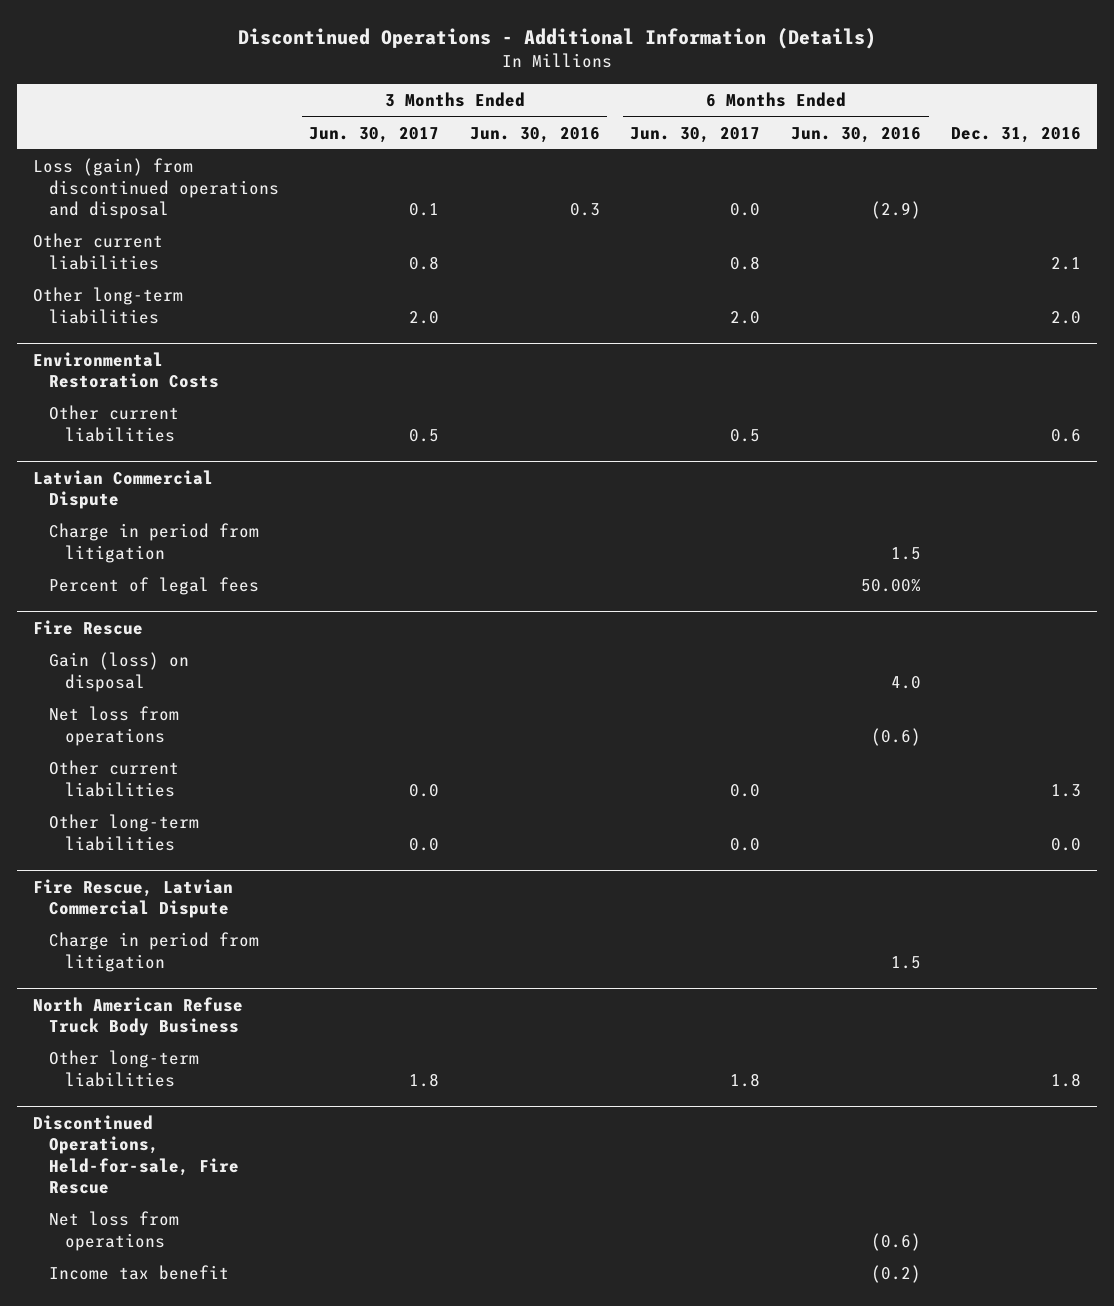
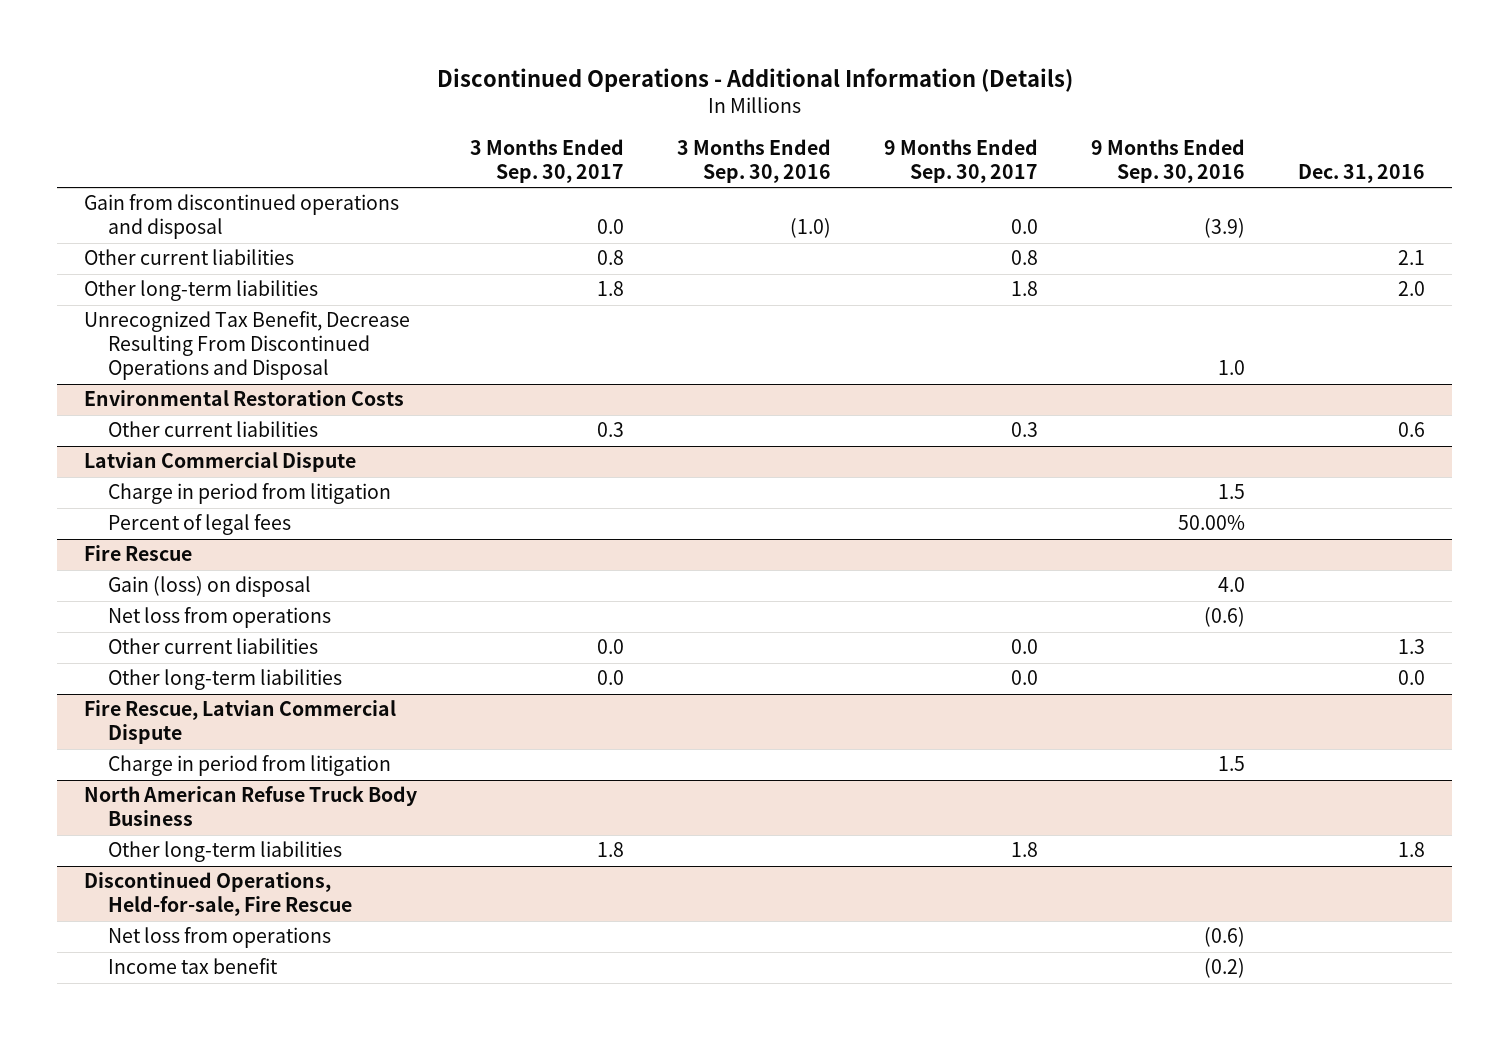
- | 3 Months Ended Jun. 30, 2017 | 3 Months Ended Jun. 30, 2016 | 6 Months Ended Jun. 30, 2017 | 6 Months Ended Jun. 30, 2016 | Dec. 31, 2016
+ | 3 Months Ended Sep. 30, 2017 | 3 Months Ended Sep. 30, 2016 | 9 Months Ended Sep. 30, 2017 | 9 Months Ended Sep. 30, 2016 | Dec. 31, 2016
- Loss (gain) from discontinued operations and disposal | 0.1 | 0.3 | 0.0 | (2.9) |
+ Gain from discontinued operations and disposal | 0.0 | (1.0) | 0.0 | (3.9) |
+ Unrecognized Tax Benefit, Decrease Resulting From Discontinued Operations and Disposal | | | | 1.0 |

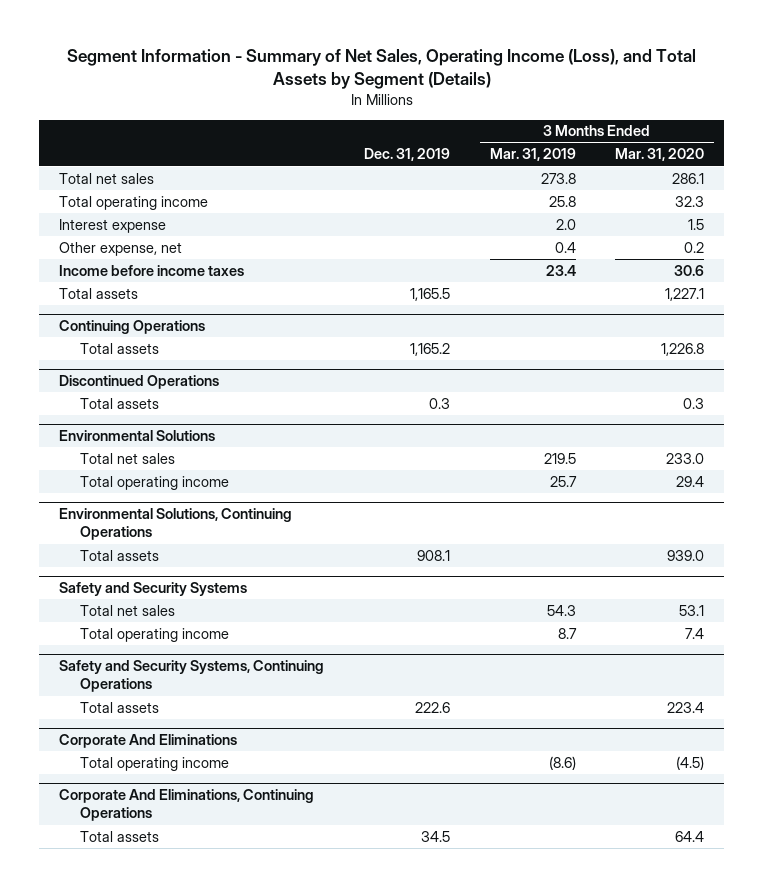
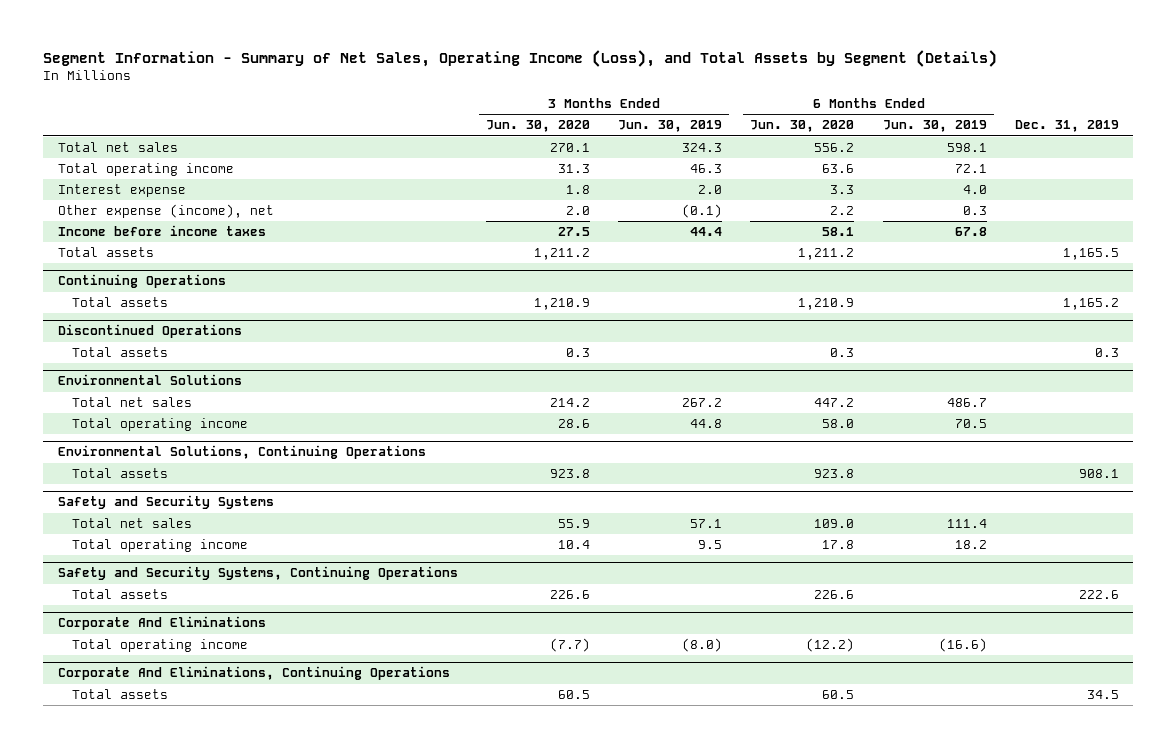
- | Dec. 31, 2019 | 3 Months Ended Mar. 31, 2019 | 3 Months Ended Mar. 31, 2020
+ | 3 Months Ended Jun. 30, 2020 | 3 Months Ended Jun. 30, 2019 | 6 Months Ended Jun. 30, 2020 | 6 Months Ended Jun. 30, 2019 | Dec. 31, 2019
- Other expense, net | | 0.4 | 0.2
+ Other expense (income), net | 2.0 | (0.1) | 2.2 | 0.3 |

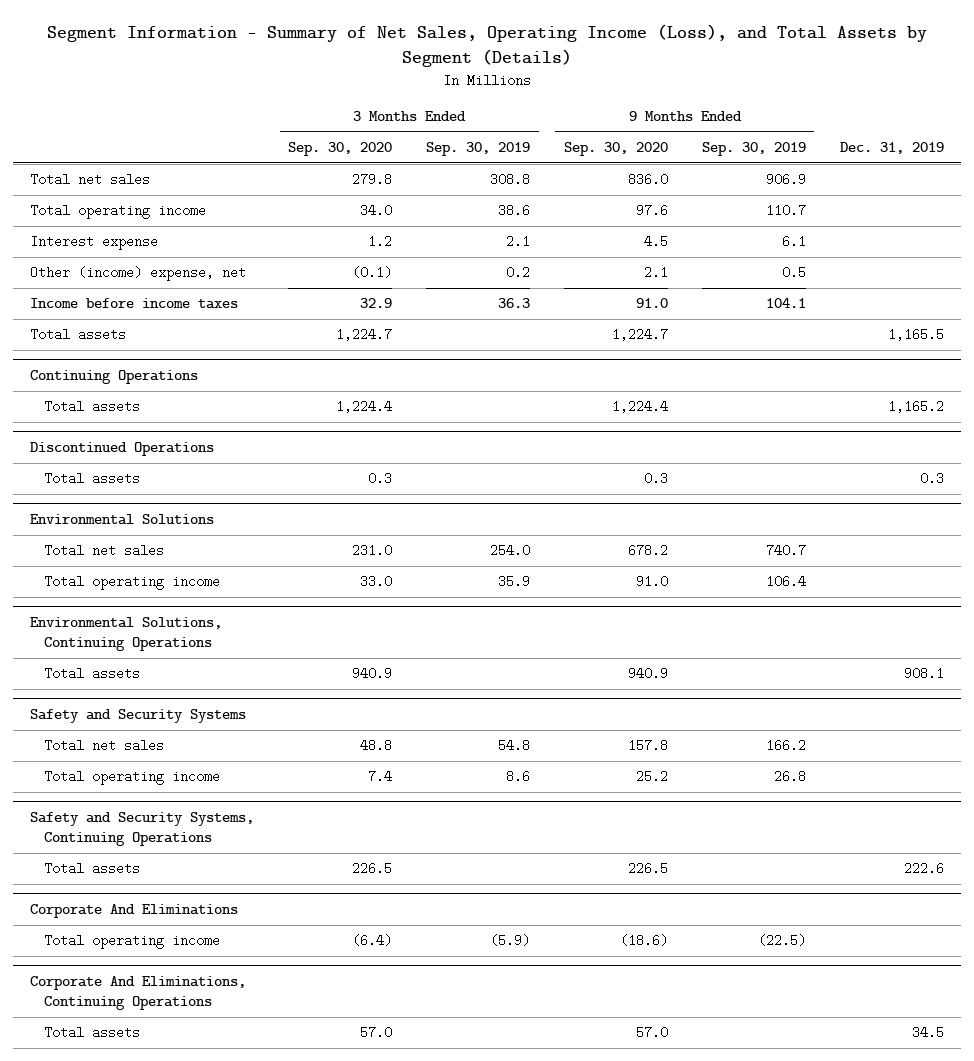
- | 3 Months Ended Jun. 30, 2020 | 3 Months Ended Jun. 30, 2019 | 6 Months Ended Jun. 30, 2020 | 6 Months Ended Jun. 30, 2019 | Dec. 31, 2019
+ | 3 Months Ended Sep. 30, 2020 | 3 Months Ended Sep. 30, 2019 | 9 Months Ended Sep. 30, 2020 | 9 Months Ended Sep. 30, 2019 | Dec. 31, 2019
- Other expense (income), net | 2.0 | (0.1) | 2.2 | 0.3 |
+ Other (income) expense, net | (0.1) | 0.2 | 2.1 | 0.5 |

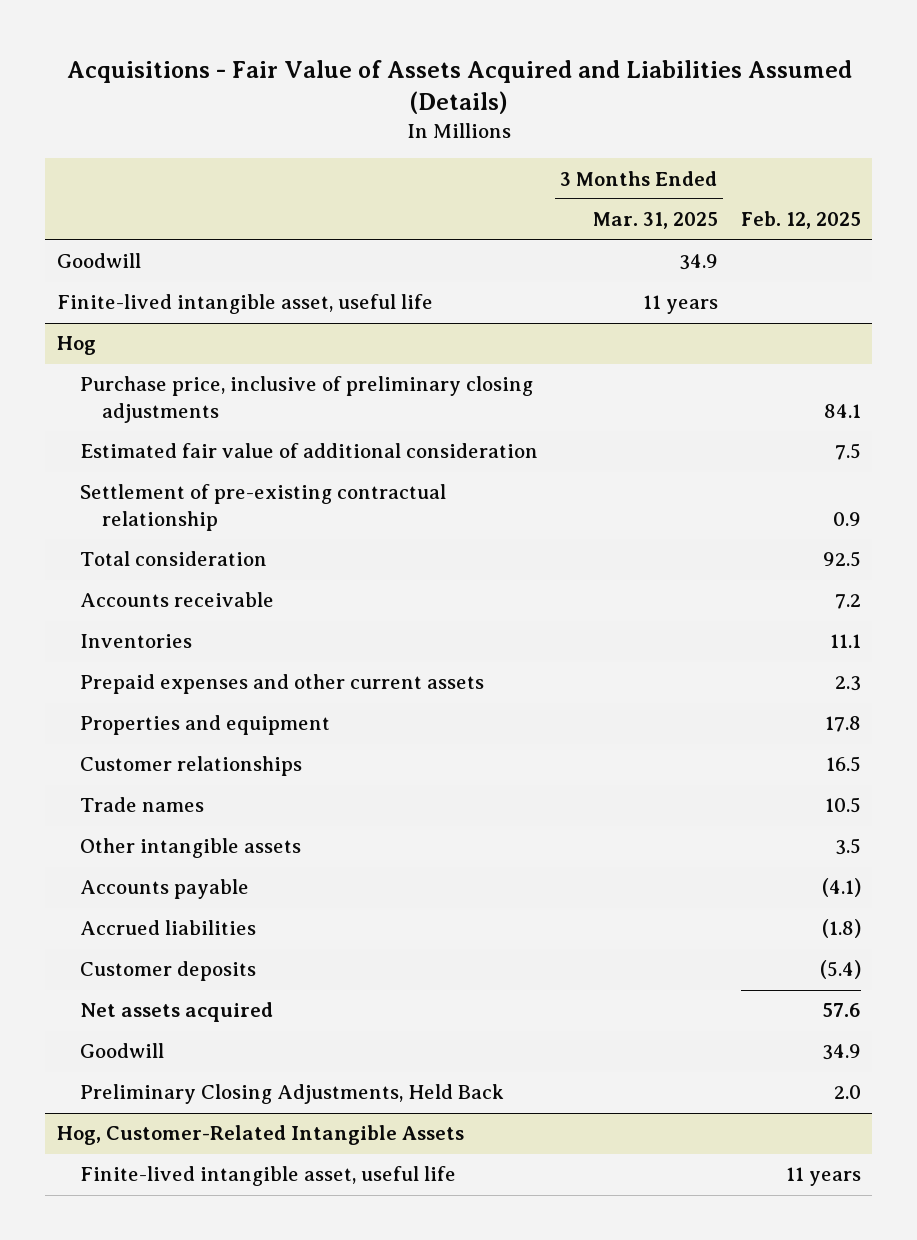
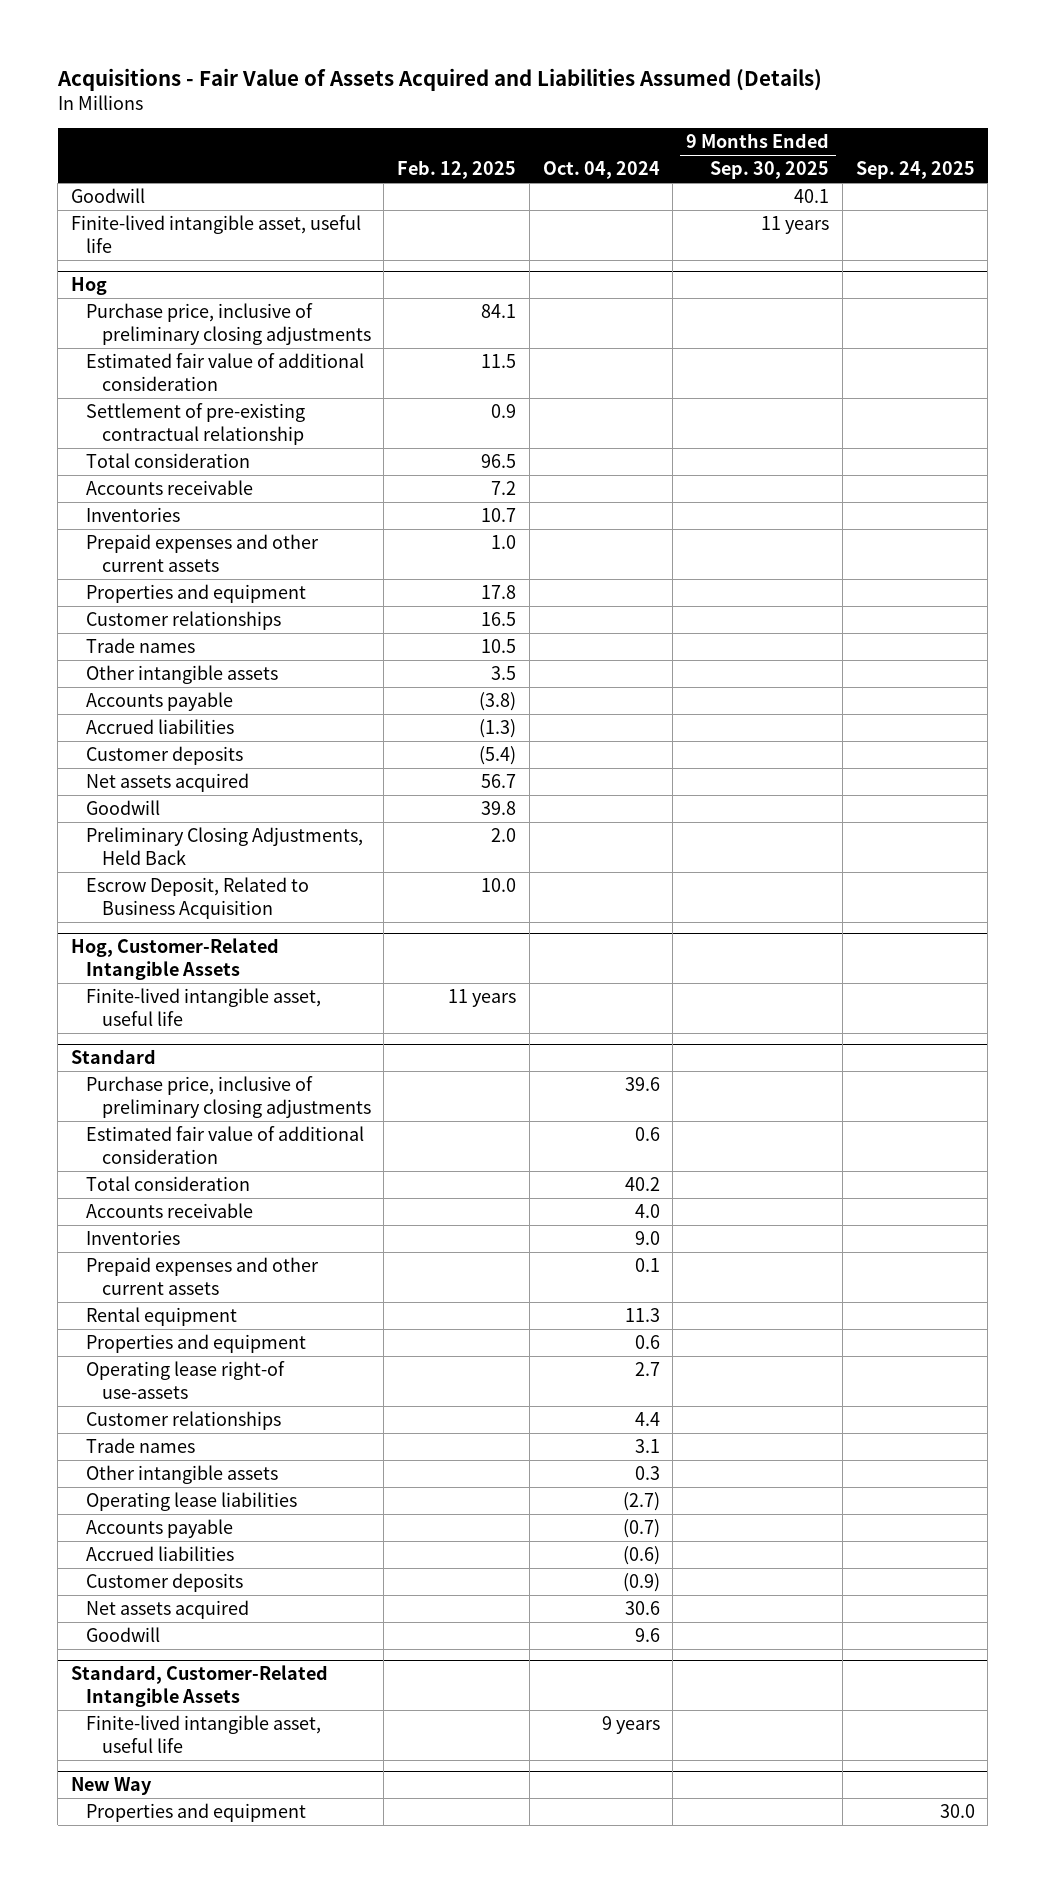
- | 3 Months Ended Mar. 31, 2025 | Feb. 12, 2025
+ | Feb. 12, 2025 | Oct. 04, 2024 | 9 Months Ended Sep. 30, 2025 | Sep. 24, 2025
@ Hog
- Estimated fair value of additional consideration | | 7.5
+ Estimated fair value of additional consideration | 11.5 | | |
- Total consideration | | 92.5
+ Total consideration | 96.5 | | |
- Inventories | | 11.1
- Prepaid expenses and other current assets | | 2.3
+ Inventories | 10.7 | | |
+ Prepaid expenses and other current assets | 1.0 | | |
- Accounts payable | | (4.1)
- Accrued liabilities | | (1.8)
+ Accounts payable | (3.8) | | |
+ Accrued liabilities | (1.3) | | |
- Net assets acquired | | 57.6
- Goodwill | | 34.9
+ Net assets acquired | 56.7 | | |
+ Goodwill | 39.8 | | |
+ Escrow Deposit, Related to Business Acquisition | 10.0 | | |
+ Standard
+ Purchase price, inclusive of preliminary closing adjustments | | 39.6 | |
+ Estimated fair value of additional consideration | | 0.6 | |
+ Total consideration | | 40.2 | |
+ Accounts receivable | | 4.0 | |
+ Inventories | | 9.0 | |
+ Prepaid expenses and other current assets | | 0.1 | |
+ Rental equipment | | 11.3 | |
+ Properties and equipment | | 0.6 | |
+ Operating lease right-of use-assets | | 2.7 | |
+ Customer relationships | | 4.4 | |
+ Trade names | | 3.1 | |
+ Other intangible assets | | 0.3 | |
+ Operating lease liabilities | | (2.7) | |
+ Accounts payable | | (0.7) | |
+ Accrued liabilities | | (0.6) | |
+ Customer deposits | | (0.9) | |
+ Net assets acquired | | 30.6 | |
+ Goodwill | | 9.6 | |
+ Standard, Customer-Related Intangible Assets
+ Finite-lived intangible asset, useful life | | 9 years | |
+ New Way
+ Properties and equipment | | | | 30.0

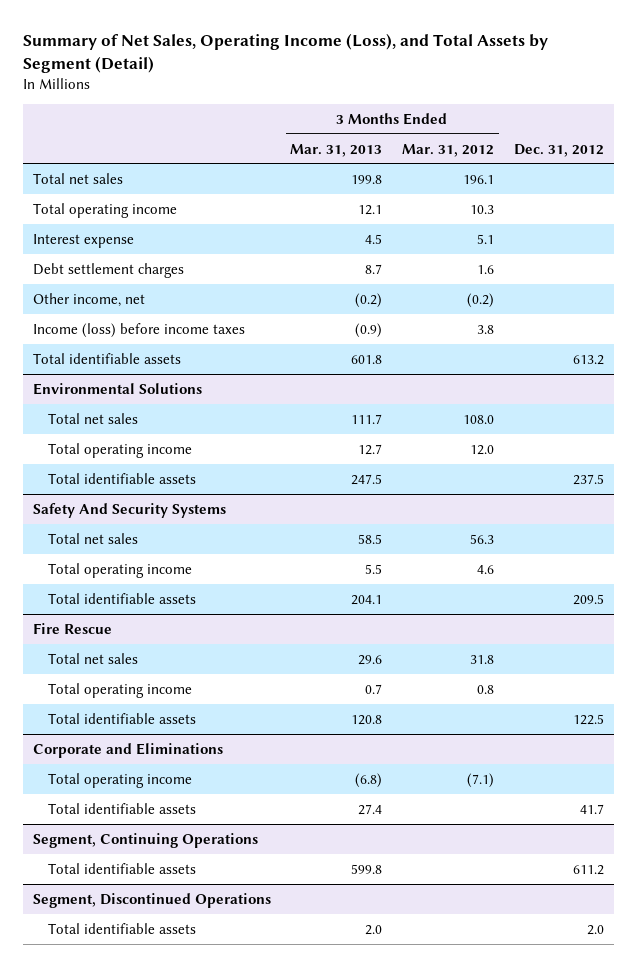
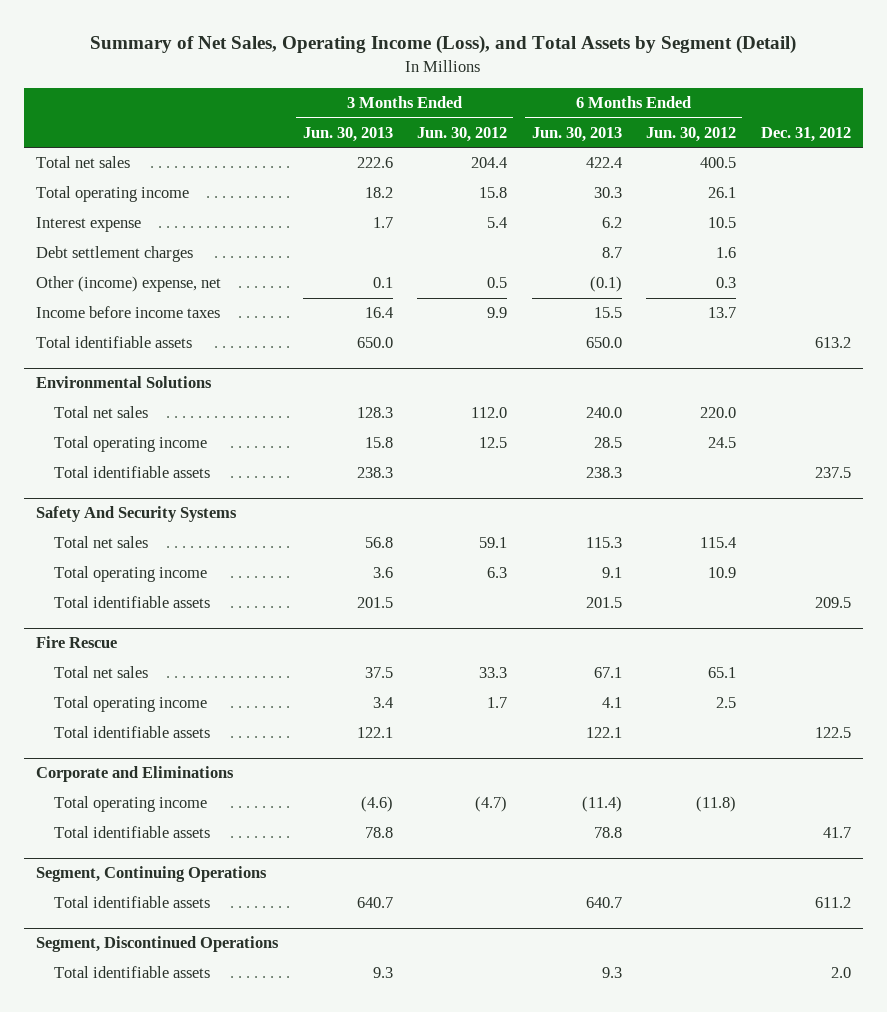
- | 3 Months Ended Mar. 31, 2013 | 3 Months Ended Mar. 31, 2012 | Dec. 31, 2012
+ | 3 Months Ended Jun. 30, 2013 | 3 Months Ended Jun. 30, 2012 | 6 Months Ended Jun. 30, 2013 | 6 Months Ended Jun. 30, 2012 | Dec. 31, 2012
- Other income, net | (0.2) | (0.2) |
- Income (loss) before income taxes | (0.9) | 3.8 |
+ Other (income) expense, net | 0.1 | 0.5 | (0.1) | 0.3 |
+ Income before income taxes | 16.4 | 9.9 | 15.5 | 13.7 |

